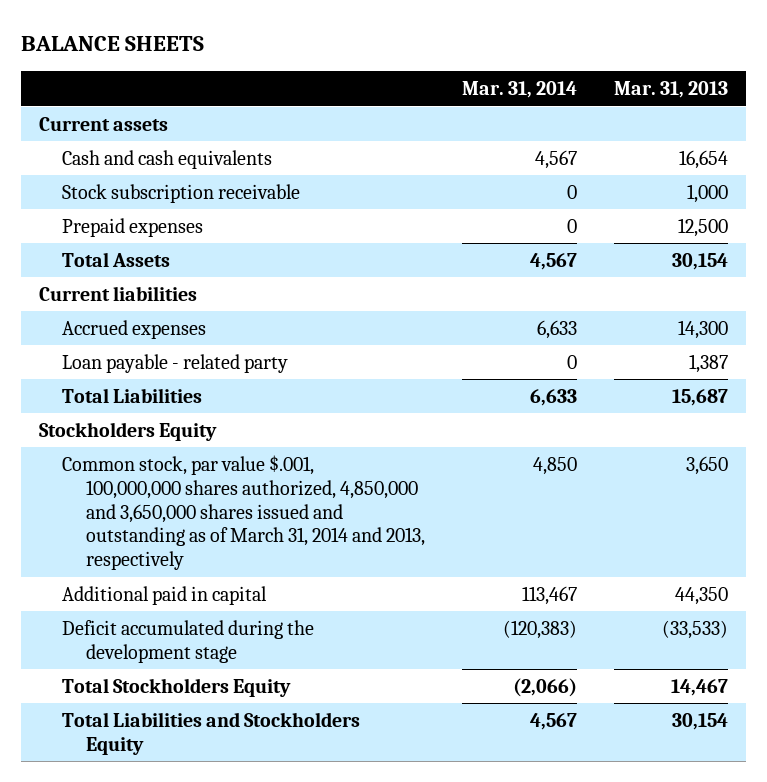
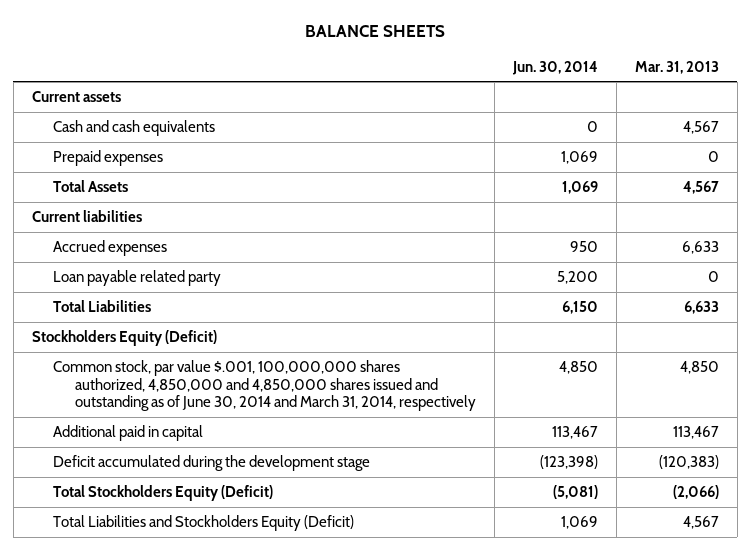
- | Mar. 31, 2014 | Mar. 31, 2013
+ | Jun. 30, 2014 | Mar. 31, 2013
- Cash and cash equivalents | 4,567 | 16,654
- Stock subscription receivable | 0 | 1,000
- Prepaid expenses | 0 | 12,500
- Total Assets | 4,567 | 30,154
+ Cash and cash equivalents | 0 | 4,567
+ Prepaid expenses | 1,069 | 0
+ Total Assets | 1,069 | 4,567
- Accrued expenses | 6,633 | 14,300
- Loan payable - related party | 0 | 1,387
- Total Liabilities | 6,633 | 15,687
- Stockholders Equity
- Common stock, par value $.001, 100,000,000 shares authorized, 4,850,000 and 3,650,000 shares issued and outstanding as of March 31, 2014 and 2013, respectively | 4,850 | 3,650
- Additional paid in capital | 113,467 | 44,350
- Deficit accumulated during the development stage | (120,383) | (33,533)
- Total Stockholders Equity | (2,066) | 14,467
- Total Liabilities and Stockholders Equity | 4,567 | 30,154
+ Accrued expenses | 950 | 6,633
+ Loan payable related party | 5,200 | 0
+ Total Liabilities | 6,150 | 6,633
+ Stockholders Equity (Deficit)
+ Common stock, par value $.001, 100,000,000 shares authorized, 4,850,000 and 4,850,000 shares issued and outstanding as of June 30, 2014 and March 31, 2014, respectively | 4,850 | 4,850
+ Additional paid in capital | 113,467 | 113,467
+ Deficit accumulated during the development stage | (123,398) | (120,383)
+ Total Stockholders Equity (Deficit) | (5,081) | (2,066)
+ Total Liabilities and Stockholders Equity (Deficit) | 1,069 | 4,567

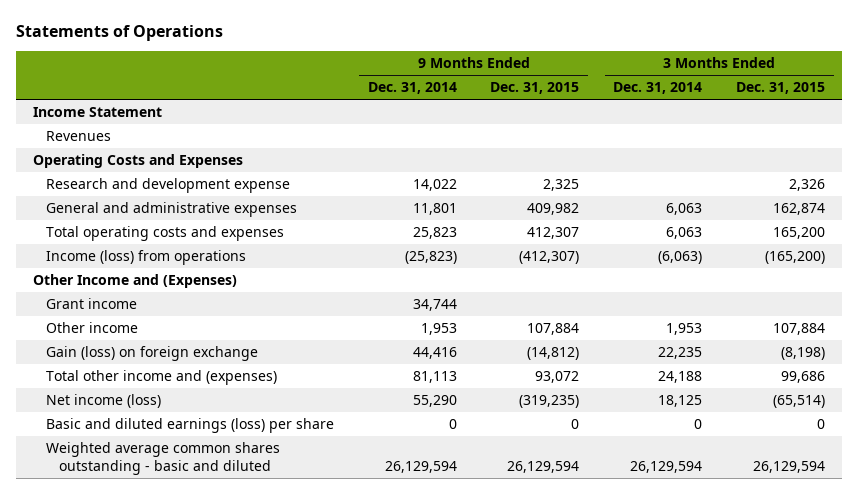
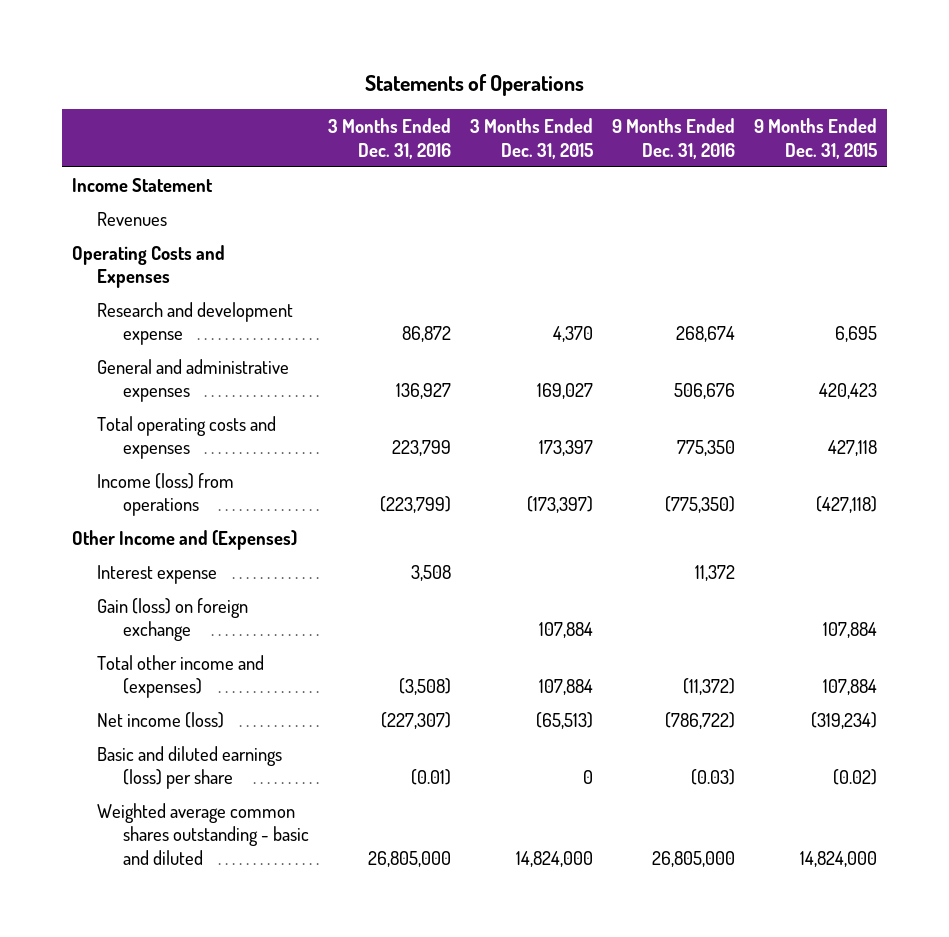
- | 9 Months Ended Dec. 31, 2014 | 9 Months Ended Dec. 31, 2015 | 3 Months Ended Dec. 31, 2014 | 3 Months Ended Dec. 31, 2015
+ | 3 Months Ended Dec. 31, 2016 | 3 Months Ended Dec. 31, 2015 | 9 Months Ended Dec. 31, 2016 | 9 Months Ended Dec. 31, 2015
- Research and development expense | 14,022 | 2,325 | | 2,326
- General and administrative expenses | 11,801 | 409,982 | 6,063 | 162,874
- Total operating costs and expenses | 25,823 | 412,307 | 6,063 | 165,200
- Income (loss) from operations | (25,823) | (412,307) | (6,063) | (165,200)
+ Research and development expense | 86,872 | 4,370 | 268,674 | 6,695
+ General and administrative expenses | 136,927 | 169,027 | 506,676 | 420,423
+ Total operating costs and expenses | 223,799 | 173,397 | 775,350 | 427,118
+ Income (loss) from operations | (223,799) | (173,397) | (775,350) | (427,118)
- Grant income | 34,744 | | |
- Other income | 1,953 | 107,884 | 1,953 | 107,884
- Gain (loss) on foreign exchange | 44,416 | (14,812) | 22,235 | (8,198)
- Total other income and (expenses) | 81,113 | 93,072 | 24,188 | 99,686
- Net income (loss) | 55,290 | (319,235) | 18,125 | (65,514)
- Basic and diluted earnings (loss) per share | 0 | 0 | 0 | 0
- Weighted average common shares outstanding - basic and diluted | 26,129,594 | 26,129,594 | 26,129,594 | 26,129,594
+ Interest expense | 3,508 | | 11,372 |
+ Gain (loss) on foreign exchange | | 107,884 | | 107,884
+ Total other income and (expenses) | (3,508) | 107,884 | (11,372) | 107,884
+ Net income (loss) | (227,307) | (65,513) | (786,722) | (319,234)
+ Basic and diluted earnings (loss) per share | (0.01) | 0 | (0.03) | (0.02)
+ Weighted average common shares outstanding - basic and diluted | 26,805,000 | 14,824,000 | 26,805,000 | 14,824,000

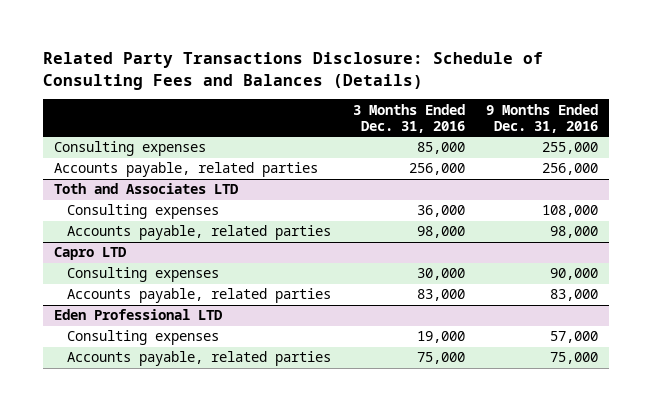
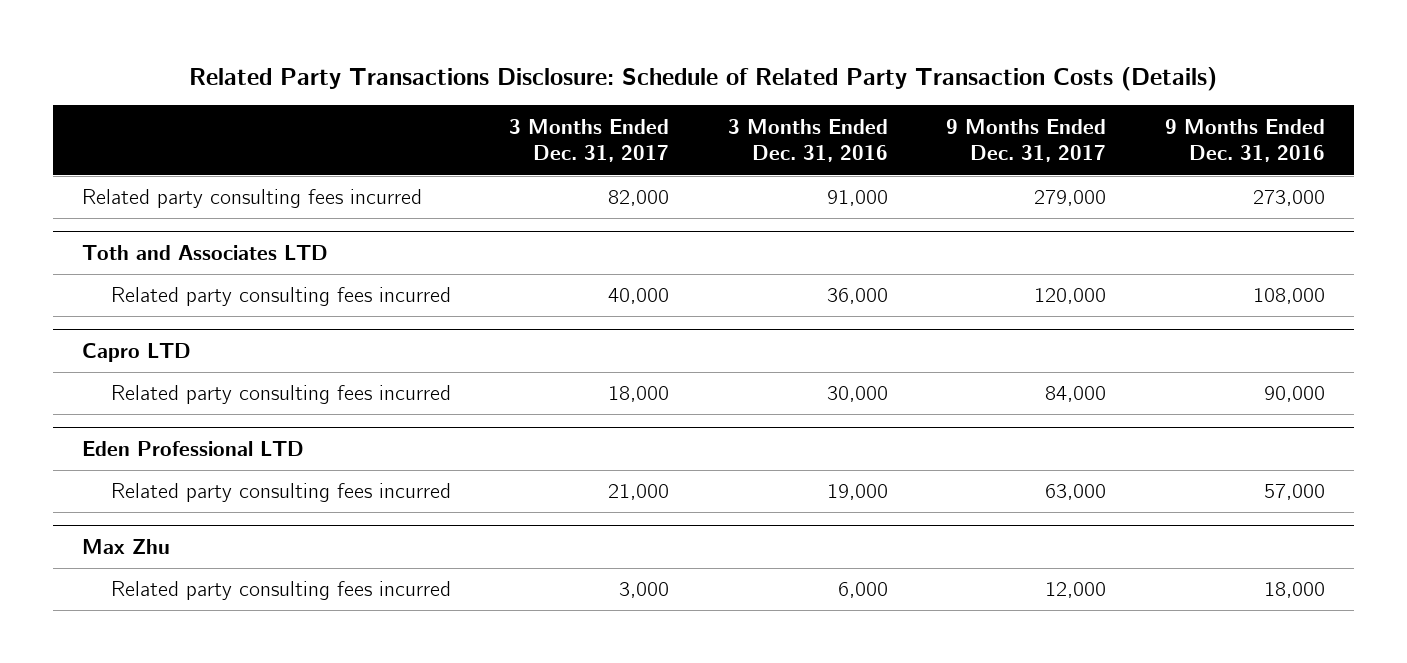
- Related Party Transactions Disclosure: Schedule of Consulting Fees and Balances (Details)
+ Related Party Transactions Disclosure: Schedule of Related Party Transaction Costs (Details)
- | 3 Months Ended Dec. 31, 2016 | 9 Months Ended Dec. 31, 2016
+ | 3 Months Ended Dec. 31, 2017 | 3 Months Ended Dec. 31, 2016 | 9 Months Ended Dec. 31, 2017 | 9 Months Ended Dec. 31, 2016
- Consulting expenses | 85,000 | 255,000
- Accounts payable, related parties | 256,000 | 256,000
+ Related party consulting fees incurred | 82,000 | 91,000 | 279,000 | 273,000
@ Toth and Associates LTD
- Consulting expenses | 36,000 | 108,000
- Accounts payable, related parties | 98,000 | 98,000
+ Related party consulting fees incurred | 40,000 | 36,000 | 120,000 | 108,000
@ Capro LTD
- Consulting expenses | 30,000 | 90,000
- Accounts payable, related parties | 83,000 | 83,000
+ Related party consulting fees incurred | 18,000 | 30,000 | 84,000 | 90,000
@ Eden Professional LTD
- Consulting expenses | 19,000 | 57,000
- Accounts payable, related parties | 75,000 | 75,000
+ Related party consulting fees incurred | 21,000 | 19,000 | 63,000 | 57,000
+ Max Zhu
+ Related party consulting fees incurred | 3,000 | 6,000 | 12,000 | 18,000

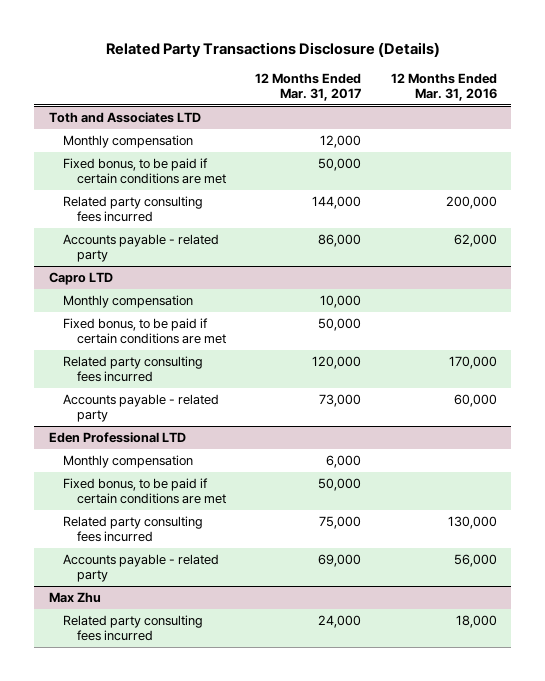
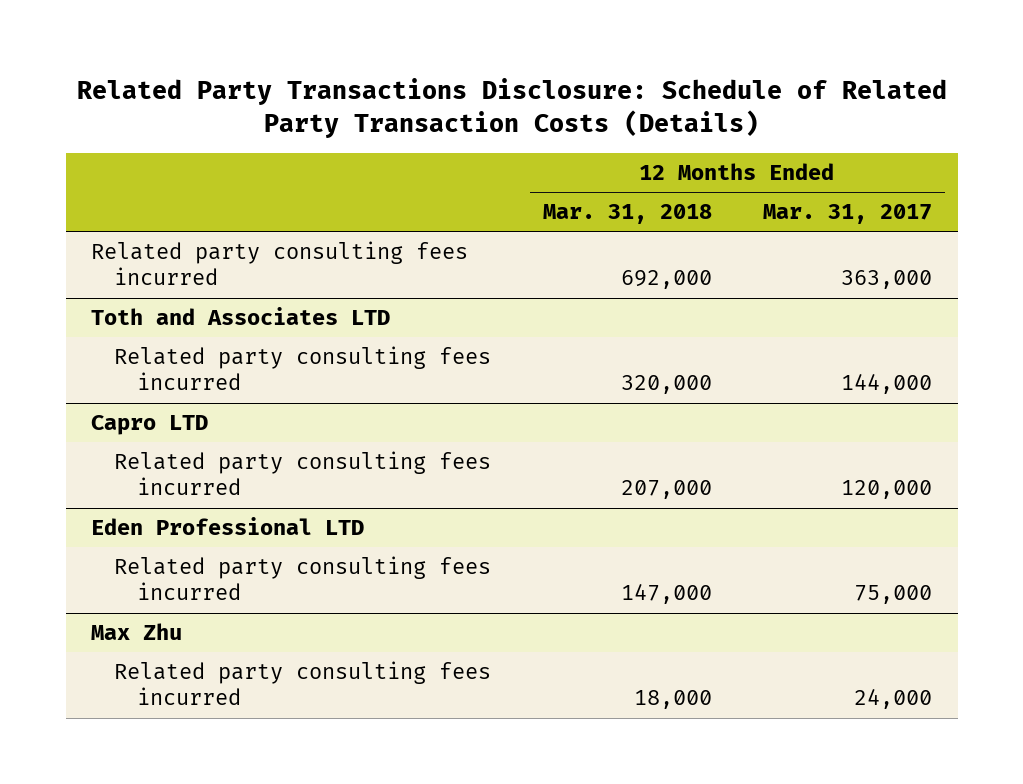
- Related Party Transactions Disclosure (Details)
+ Related Party Transactions Disclosure: Schedule of Related Party Transaction Costs (Details)
- | 12 Months Ended Mar. 31, 2017 | 12 Months Ended Mar. 31, 2016
+ | 12 Months Ended Mar. 31, 2018 | 12 Months Ended Mar. 31, 2017
+ Related party consulting fees incurred | 692,000 | 363,000
@ Toth and Associates LTD
- Monthly compensation | 12,000 |
- Fixed bonus, to be paid if certain conditions are met | 50,000 |
- Accounts payable - related party | 86,000 | 62,000
@ Capro LTD
- Monthly compensation | 10,000 |
- Fixed bonus, to be paid if certain conditions are met | 50,000 |
- Accounts payable - related party | 73,000 | 60,000
@ Eden Professional LTD
- Monthly compensation | 6,000 |
- Fixed bonus, to be paid if certain conditions are met | 50,000 |
- Accounts payable - related party | 69,000 | 56,000

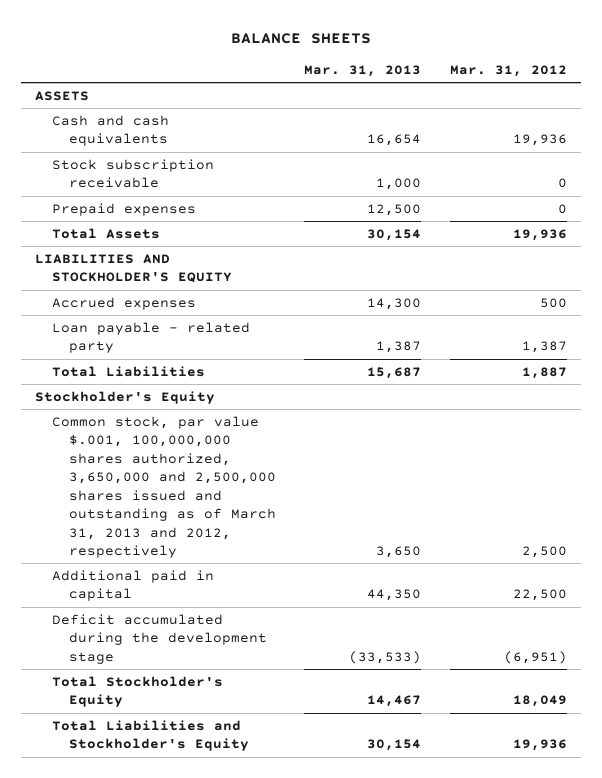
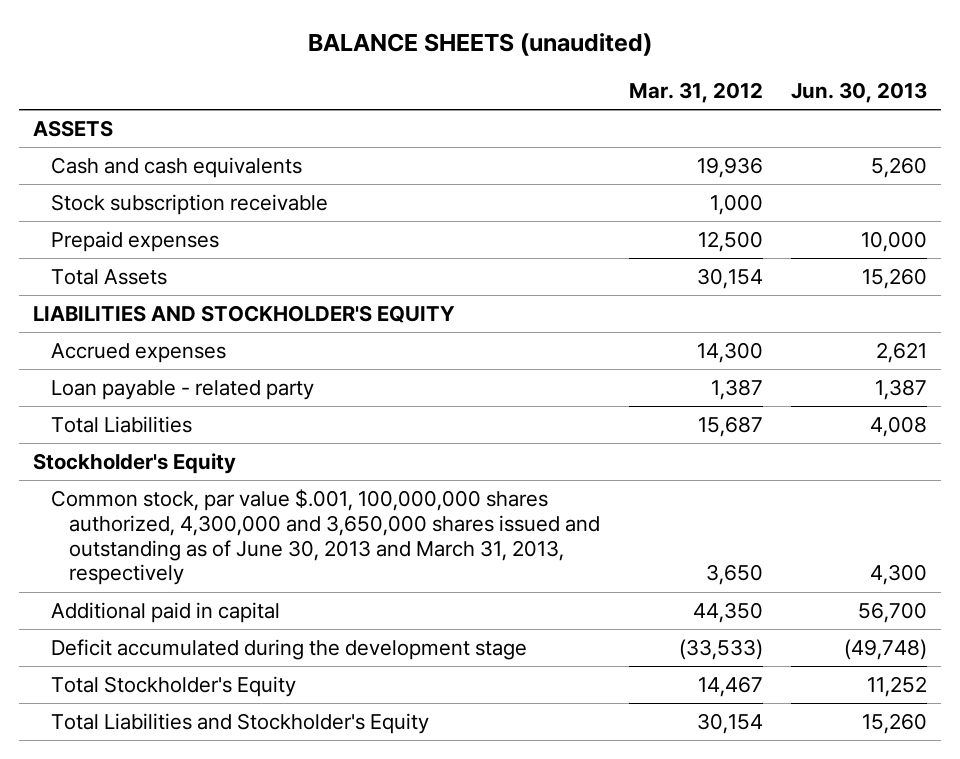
- BALANCE SHEETS
+ BALANCE SHEETS (unaudited)
- | Mar. 31, 2013 | Mar. 31, 2012
+ | Mar. 31, 2012 | Jun. 30, 2013
- Stock subscription receivable | 1,000 | 0
- Prepaid expenses | 12,500 | 0
- Total Assets | 30,154 | 19,936
+ Stock subscription receivable | 1,000 |
+ Prepaid expenses | 12,500 | 10,000
+ Total Assets | 30,154 | 15,260
- Accrued expenses | 14,300 | 500
+ Accrued expenses | 14,300 | 2,621
- Total Liabilities | 15,687 | 1,887
+ Total Liabilities | 15,687 | 4,008
- Common stock, par value $.001, 100,000,000 shares authorized, 3,650,000 and 2,500,000 shares issued and outstanding as of March 31, 2013 and 2012, respectively | 3,650 | 2,500
- Additional paid in capital | 44,350 | 22,500
- Deficit accumulated during the development stage | (33,533) | (6,951)
- Total Stockholder's Equity | 14,467 | 18,049
- Total Liabilities and Stockholder's Equity | 30,154 | 19,936
+ Common stock, par value $.001, 100,000,000 shares authorized, 4,300,000 and 3,650,000 shares issued and outstanding as of June 30, 2013 and March 31, 2013, respectively | 3,650 | 4,300
+ Additional paid in capital | 44,350 | 56,700
+ Deficit accumulated during the development stage | (33,533) | (49,748)
+ Total Stockholder's Equity | 14,467 | 11,252
+ Total Liabilities and Stockholder's Equity | 30,154 | 15,260

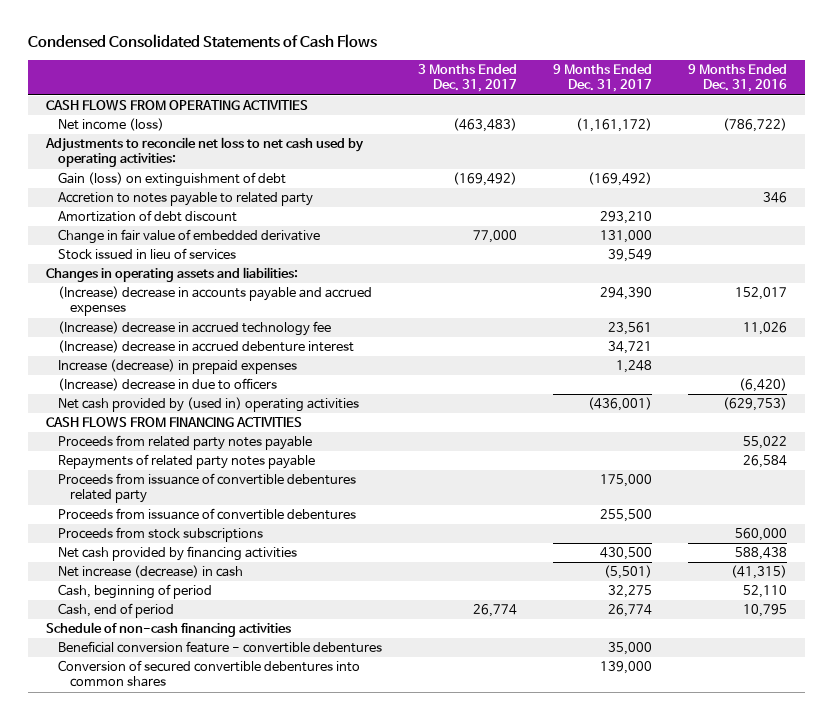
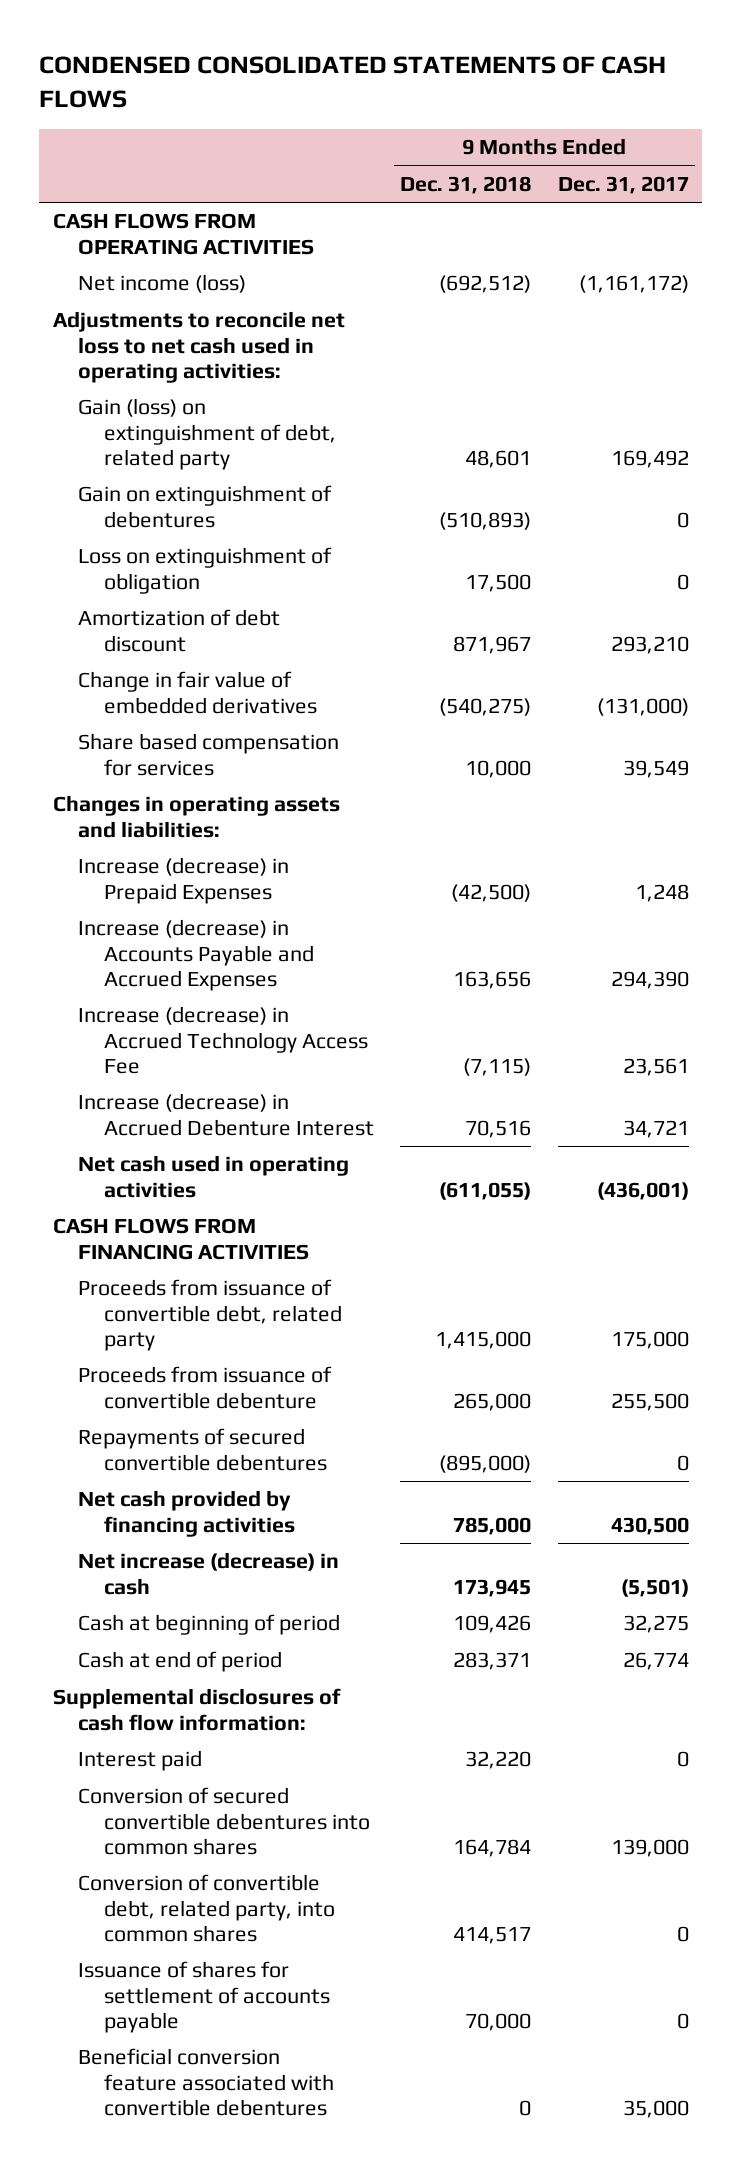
- Condensed Consolidated Statements of Cash Flows
+ CONDENSED CONSOLIDATED STATEMENTS OF CASH FLOWS
- | 3 Months Ended Dec. 31, 2017 | 9 Months Ended Dec. 31, 2017 | 9 Months Ended Dec. 31, 2016
+ | 9 Months Ended Dec. 31, 2018 | 9 Months Ended Dec. 31, 2017
- Adjustments to reconcile net loss to net cash used by operating activities:
- Gain (loss) on extinguishment of debt | (169,492) | (169,492) |
- Accretion to notes payable to related party | | | 346
+ Adjustments to reconcile net loss to net cash used in operating activities:
+ Gain (loss) on extinguishment of debt, related party | 48,601 | 169,492
+ Gain on extinguishment of debentures | (510,893) | 0
+ Loss on extinguishment of obligation | 17,500 | 0
- Change in fair value of embedded derivative | 77,000 | 131,000 |
- Stock issued in lieu of services | | 39,549 |
+ Change in fair value of embedded derivatives | (540,275) | (131,000)
+ Share based compensation for services | 10,000 | 39,549
- (Increase) decrease in accounts payable and accrued expenses | | 294,390 | 152,017
- (Increase) decrease in accrued technology fee | | 23,561 | 11,026
- (Increase) decrease in accrued debenture interest | | 34,721 |
- Increase (decrease) in prepaid expenses | | 1,248 |
- (Increase) decrease in due to officers | | | (6,420)
- Net cash provided by (used in) operating activities | | (436,001) | (629,753)
+ Increase (decrease) in Prepaid Expenses | (42,500) | 1,248
+ Increase (decrease) in Accounts Payable and Accrued Expenses | 163,656 | 294,390
+ Increase (decrease) in Accrued Technology Access Fee | (7,115) | 23,561
+ Increase (decrease) in Accrued Debenture Interest | 70,516 | 34,721
+ Net cash used in operating activities | (611,055) | (436,001)
- Proceeds from related party notes payable | | | 55,022
- Repayments of related party notes payable | | | 26,584
- Proceeds from issuance of convertible debentures related party | | 175,000 |
- Proceeds from issuance of convertible debentures | | 255,500 |
- Proceeds from stock subscriptions | | | 560,000
+ Proceeds from issuance of convertible debt, related party | 1,415,000 | 175,000
+ Proceeds from issuance of convertible debenture | 265,000 | 255,500
+ Repayments of secured convertible debentures | (895,000) | 0
- Cash, beginning of period | | 32,275 | 52,110
- Cash, end of period | 26,774 | 26,774 | 10,795
- Schedule of non-cash financing activities
- Beneficial conversion feature - convertible debentures | | 35,000 |
+ Cash at beginning of period | 109,426 | 32,275
+ Cash at end of period | 283,371 | 26,774
+ Supplemental disclosures of cash flow information:
+ Interest paid | 32,220 | 0
+ Conversion of convertible debt, related party, into common shares | 414,517 | 0
+ Issuance of shares for settlement of accounts payable | 70,000 | 0
+ Beneficial conversion feature associated with convertible debentures | 0 | 35,000

